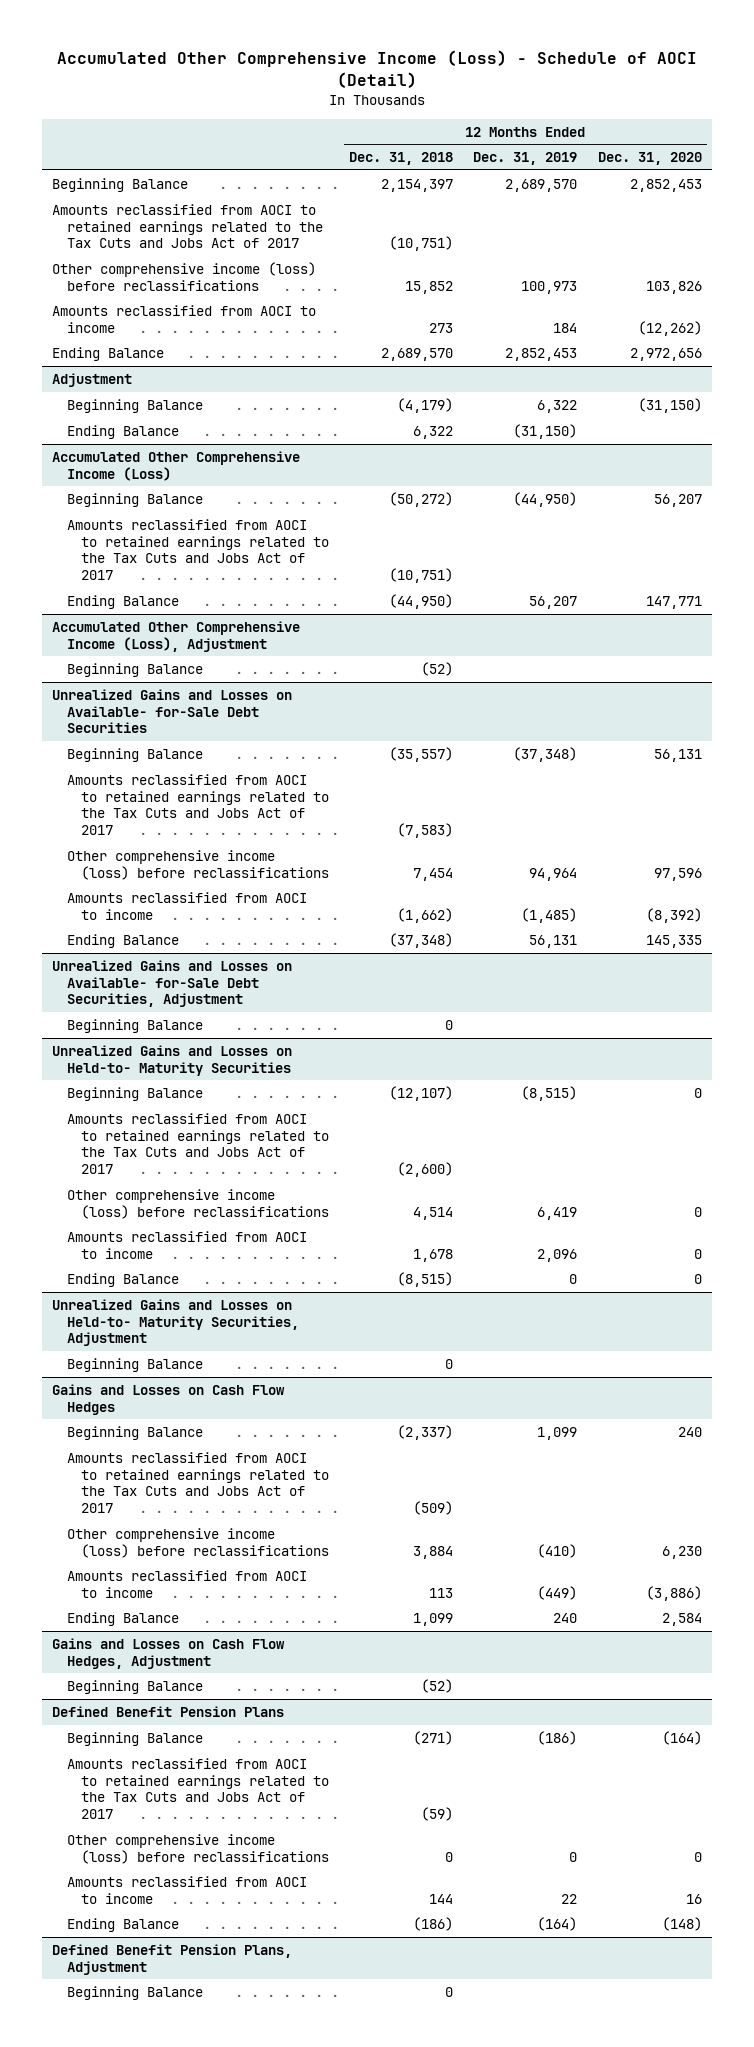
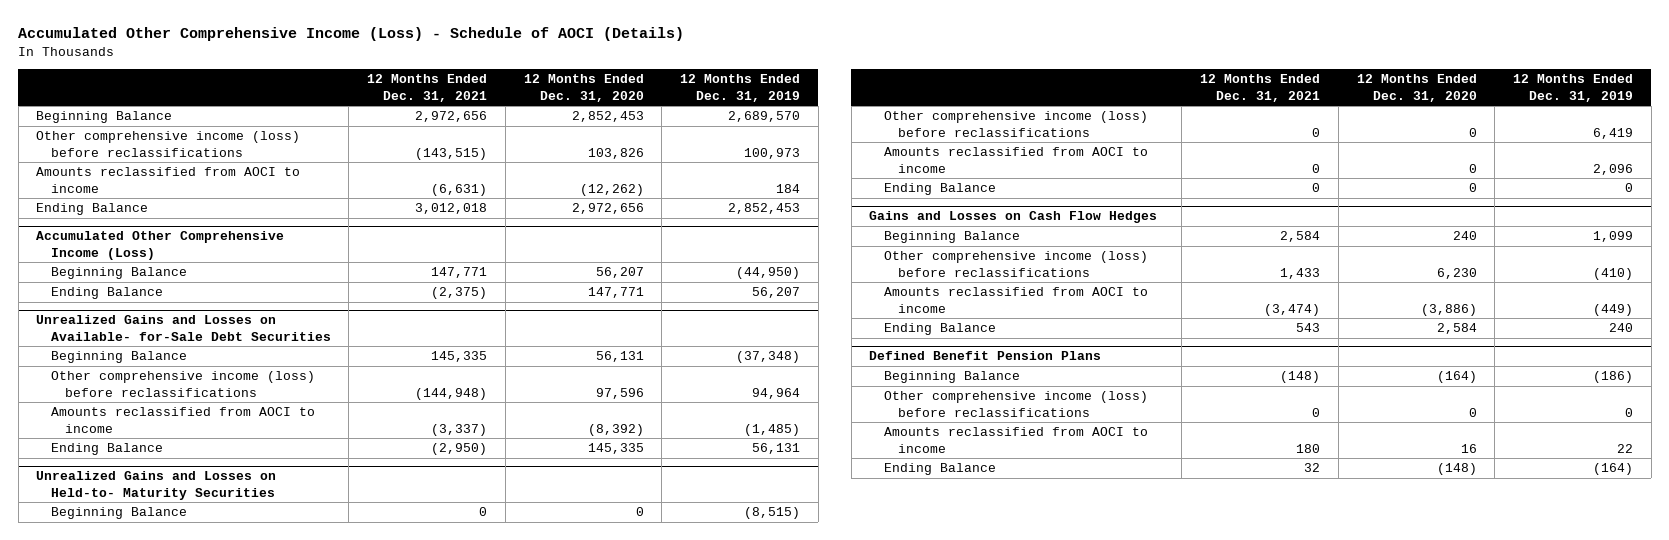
- Accumulated Other Comprehensive Income (Loss) - Schedule of AOCI (Detail)
+ Accumulated Other Comprehensive Income (Loss) - Schedule of AOCI (Details)
- | 12 Months Ended Dec. 31, 2018 | 12 Months Ended Dec. 31, 2019 | 12 Months Ended Dec. 31, 2020
+ | 12 Months Ended Dec. 31, 2021 | 12 Months Ended Dec. 31, 2020 | 12 Months Ended Dec. 31, 2019
- Amounts reclassified from AOCI to retained earnings related to the Tax Cuts and Jobs Act of 2017 | (10,751) | |
- Adjustment
- Beginning Balance | (4,179) | 6,322 | (31,150)
- Ending Balance | 6,322 | (31,150) |
@ Accumulated Other Comprehensive Income (Loss)
- Amounts reclassified from AOCI to retained earnings related to the Tax Cuts and Jobs Act of 2017 | (10,751) | |
- Accumulated Other Comprehensive Income (Loss), Adjustment
- Beginning Balance | (52) | |
@ Unrealized Gains and Losses on Available- for-Sale Debt Securities
- Amounts reclassified from AOCI to retained earnings related to the Tax Cuts and Jobs Act of 2017 | (7,583) | |
- Unrealized Gains and Losses on Available- for-Sale Debt Securities, Adjustment
- Beginning Balance | 0 | |
@ Unrealized Gains and Losses on Held-to- Maturity Securities
- Amounts reclassified from AOCI to retained earnings related to the Tax Cuts and Jobs Act of 2017 | (2,600) | |
- Unrealized Gains and Losses on Held-to- Maturity Securities, Adjustment
- Beginning Balance | 0 | |
@ Gains and Losses on Cash Flow Hedges
- Amounts reclassified from AOCI to retained earnings related to the Tax Cuts and Jobs Act of 2017 | (509) | |
- Gains and Losses on Cash Flow Hedges, Adjustment
- Beginning Balance | (52) | |
@ Defined Benefit Pension Plans
- Amounts reclassified from AOCI to retained earnings related to the Tax Cuts and Jobs Act of 2017 | (59) | |
- Defined Benefit Pension Plans, Adjustment
- Beginning Balance | 0 | |

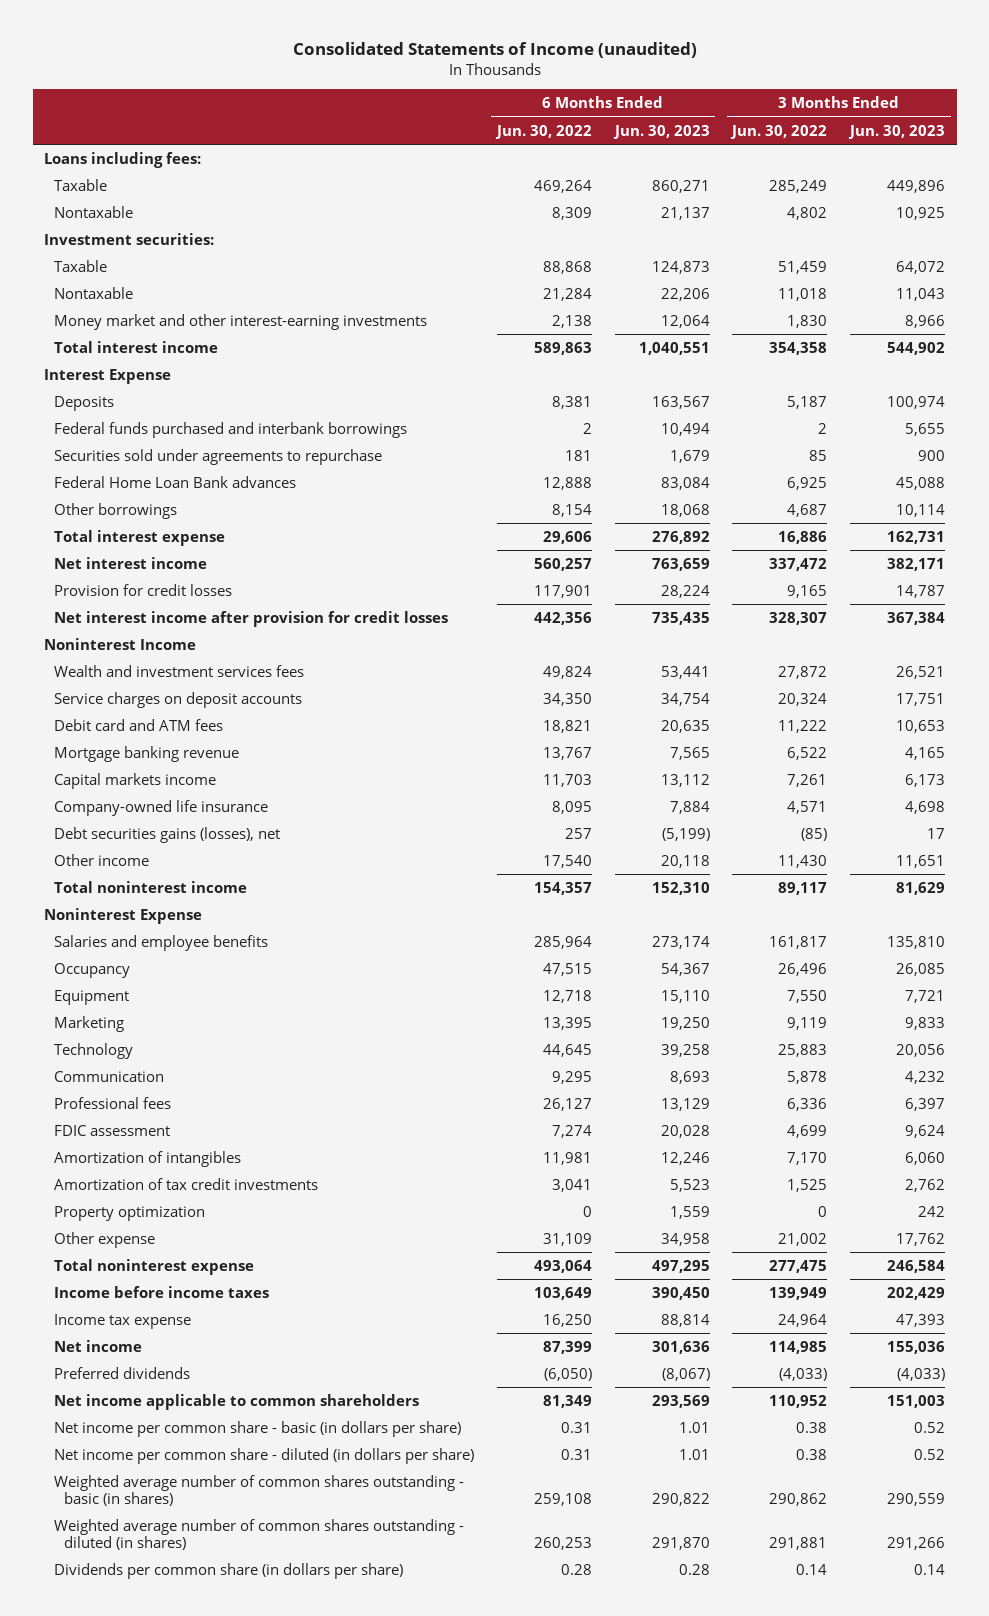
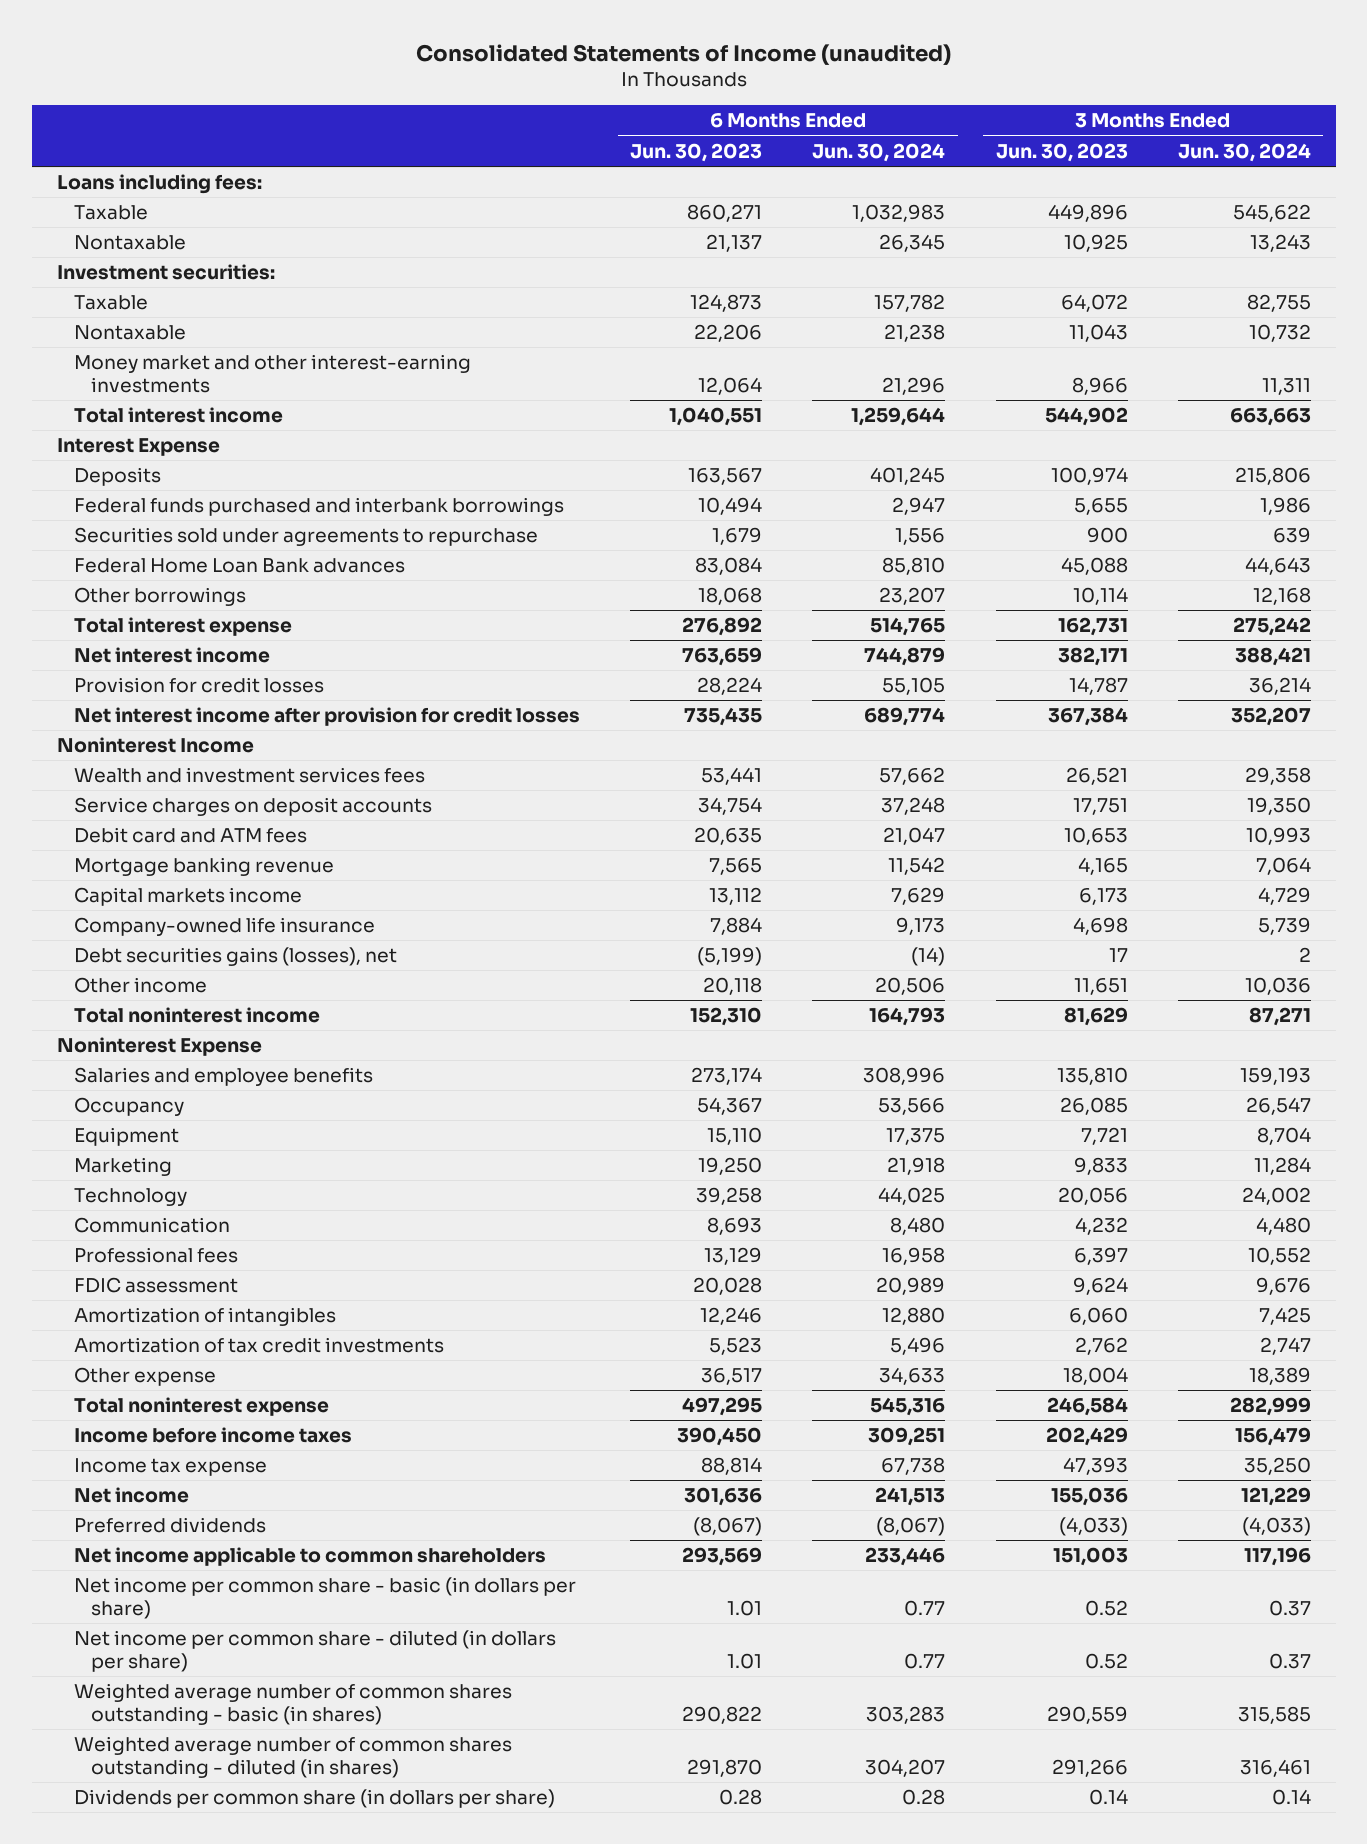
- | 6 Months Ended Jun. 30, 2022 | 6 Months Ended Jun. 30, 2023 | 3 Months Ended Jun. 30, 2022 | 3 Months Ended Jun. 30, 2023
+ | 6 Months Ended Jun. 30, 2023 | 6 Months Ended Jun. 30, 2024 | 3 Months Ended Jun. 30, 2023 | 3 Months Ended Jun. 30, 2024
- Property optimization | 0 | 1,559 | 0 | 242
- Other expense | 31,109 | 34,958 | 21,002 | 17,762
+ Other expense | 36,517 | 34,633 | 18,004 | 18,389

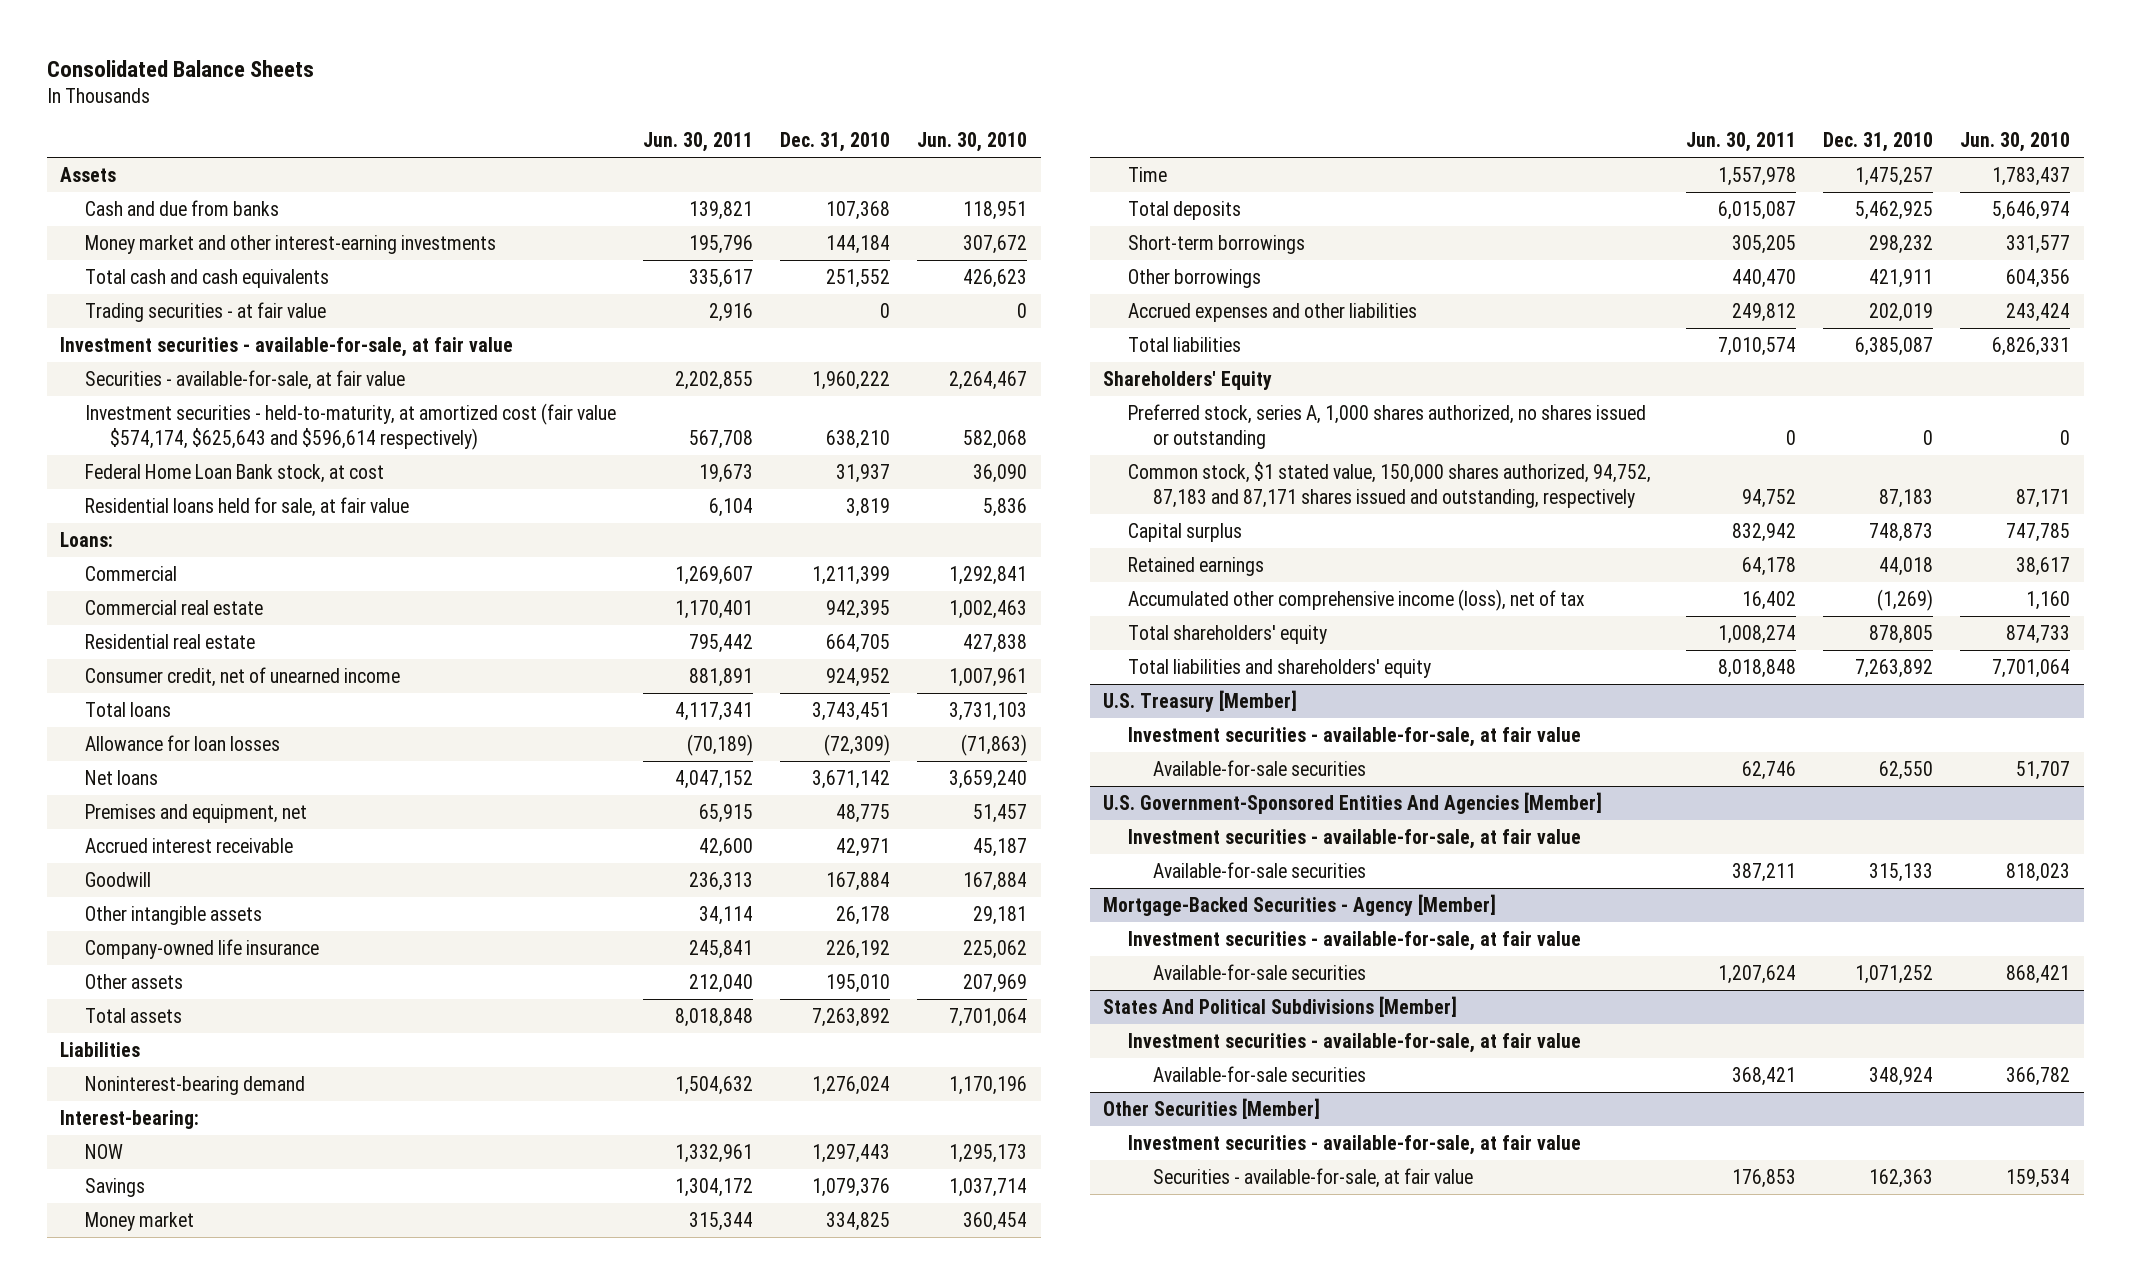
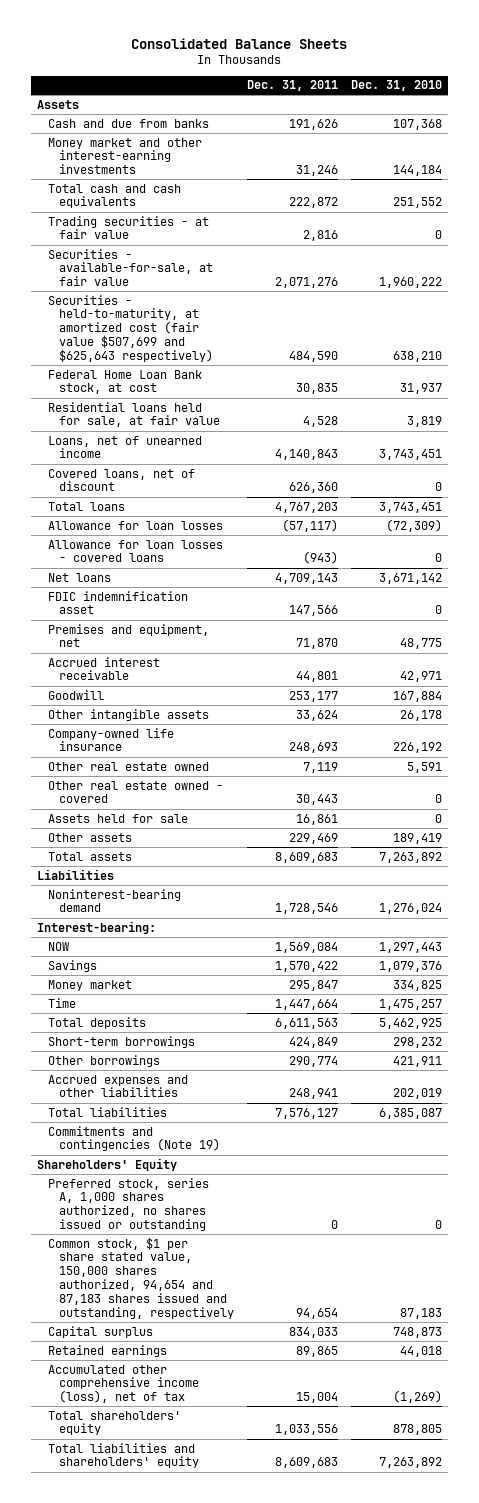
- | Jun. 30, 2011 | Dec. 31, 2010 | Jun. 30, 2010
+ | Dec. 31, 2011 | Dec. 31, 2010
- Investment securities - available-for-sale, at fair value
- Investment securities - held-to-maturity, at amortized cost (fair value $574,174, $625,643 and $596,614 respectively) | 567,708 | 638,210 | 582,068
+ Securities - held-to-maturity, at amortized cost (fair value $507,699 and $625,643 respectively) | 484,590 | 638,210
- Loans:
- Commercial | 1,269,607 | 1,211,399 | 1,292,841
- Commercial real estate | 1,170,401 | 942,395 | 1,002,463
- Residential real estate | 795,442 | 664,705 | 427,838
- Consumer credit, net of unearned income | 881,891 | 924,952 | 1,007,961
+ Loans, net of unearned income | 4,140,843 | 3,743,451
+ Covered loans, net of discount | 626,360 | 0
+ Allowance for loan losses - covered loans | (943) | 0
+ FDIC indemnification asset | 147,566 | 0
- Other assets | 212,040 | 195,010 | 207,969
+ Other real estate owned | 7,119 | 5,591
+ Other real estate owned - covered | 30,443 | 0
+ Assets held for sale | 16,861 | 0
+ Other assets | 229,469 | 189,419
+ Commitments and contingencies (Note 19)
- Common stock, $1 stated value, 150,000 shares authorized, 94,752, 87,183 and 87,171 shares issued and outstanding, respectively | 94,752 | 87,183 | 87,171
+ Common stock, $1 per share stated value, 150,000 shares authorized, 94,654 and 87,183 shares issued and outstanding, respectively | 94,654 | 87,183
- U.S. Treasury [Member]
- Investment securities - available-for-sale, at fair value
- Available-for-sale securities | 62,746 | 62,550 | 51,707
- U.S. Government-Sponsored Entities And Agencies [Member]
- Investment securities - available-for-sale, at fair value
- Available-for-sale securities | 387,211 | 315,133 | 818,023
- Mortgage-Backed Securities - Agency [Member]
- Investment securities - available-for-sale, at fair value
- Available-for-sale securities | 1,207,624 | 1,071,252 | 868,421
- States And Political Subdivisions [Member]
- Investment securities - available-for-sale, at fair value
- Available-for-sale securities | 368,421 | 348,924 | 366,782
- Other Securities [Member]
- Investment securities - available-for-sale, at fair value
- Securities - available-for-sale, at fair value | 176,853 | 162,363 | 159,534

